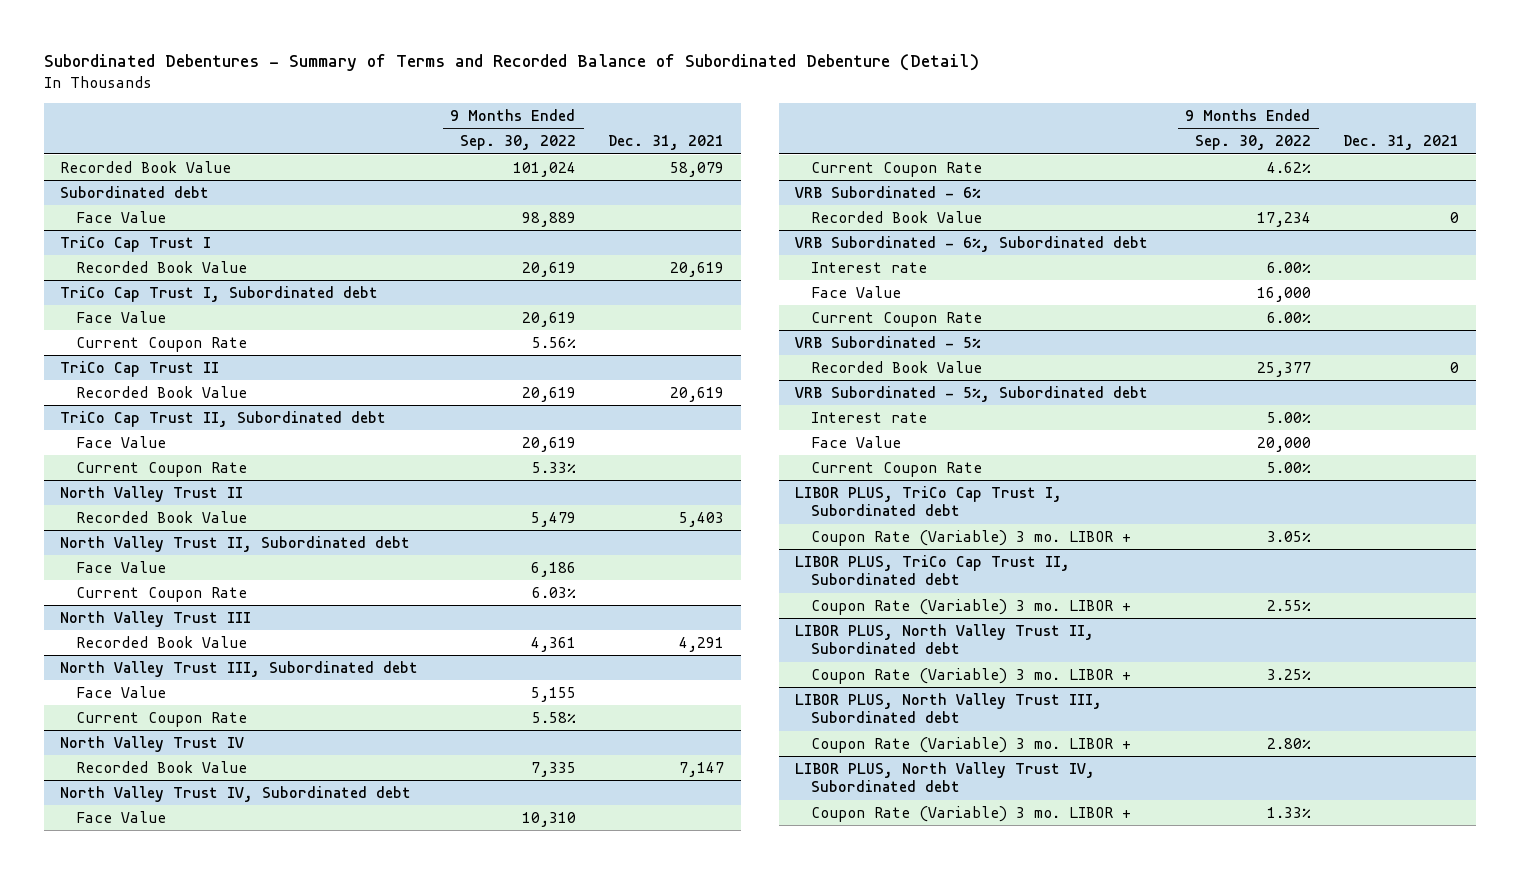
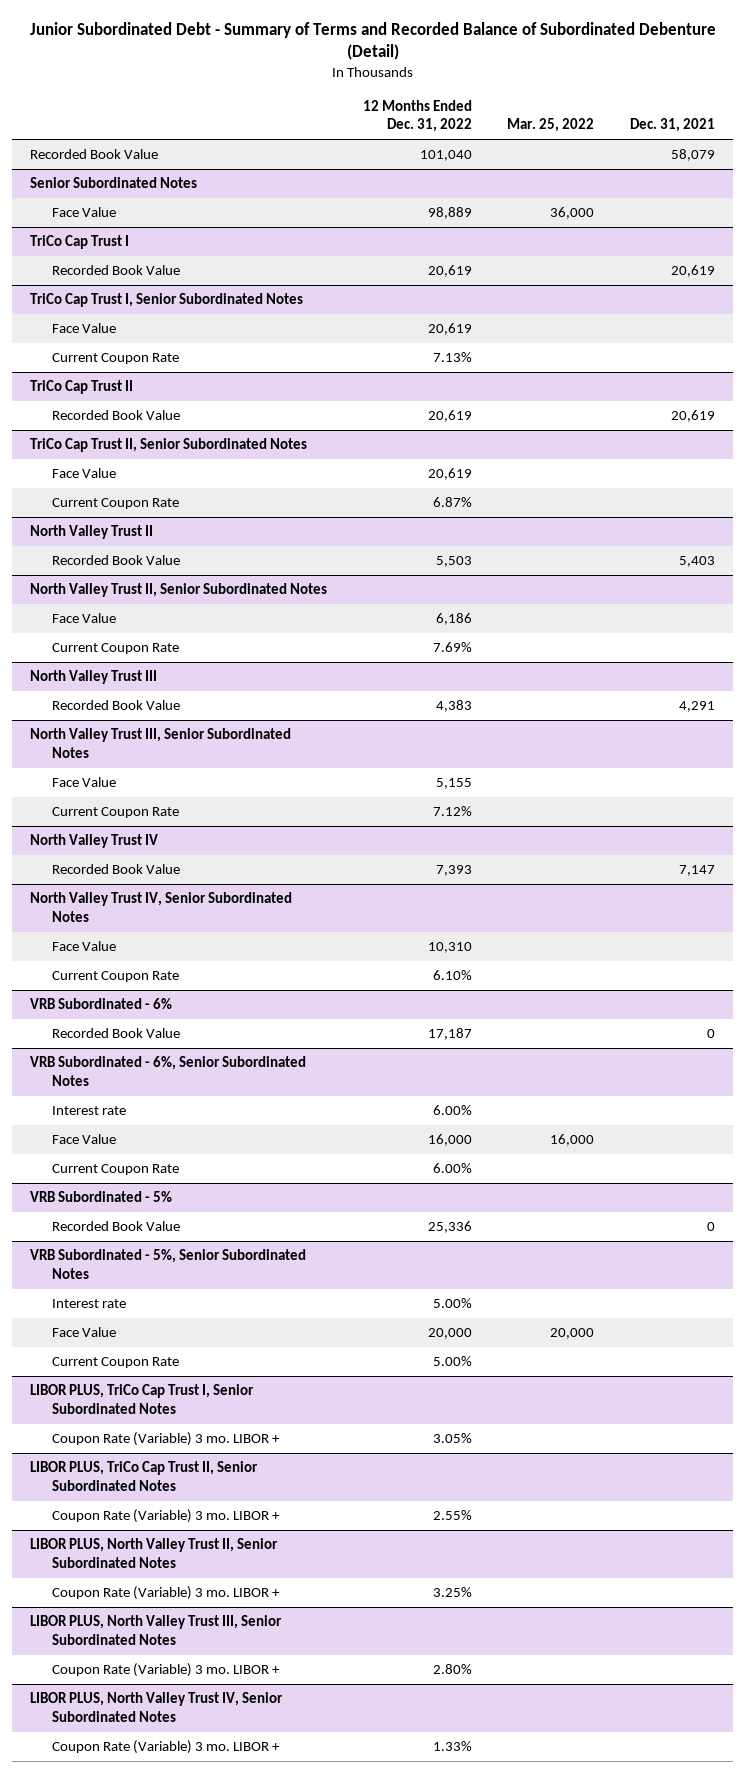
- Subordinated Debentures - Summary of Terms and Recorded Balance of Subordinated Debenture (Detail)
+ Junior Subordinated Debt - Summary of Terms and Recorded Balance of Subordinated Debenture (Detail)
- | 9 Months Ended Sep. 30, 2022 | Dec. 31, 2021
+ | 12 Months Ended Dec. 31, 2022 | Mar. 25, 2022 | Dec. 31, 2021
- Subordinated debt
+ Senior Subordinated Notes
- TriCo Cap Trust I, Subordinated debt
+ TriCo Cap Trust I, Senior Subordinated Notes
- TriCo Cap Trust II, Subordinated debt
+ TriCo Cap Trust II, Senior Subordinated Notes
- North Valley Trust II, Subordinated debt
+ North Valley Trust II, Senior Subordinated Notes
- North Valley Trust III, Subordinated debt
+ North Valley Trust III, Senior Subordinated Notes
- North Valley Trust IV, Subordinated debt
+ North Valley Trust IV, Senior Subordinated Notes
- VRB Subordinated - 6%, Subordinated debt
+ VRB Subordinated - 6%, Senior Subordinated Notes
- VRB Subordinated - 5%, Subordinated debt
+ VRB Subordinated - 5%, Senior Subordinated Notes
- LIBOR PLUS, TriCo Cap Trust I, Subordinated debt
+ LIBOR PLUS, TriCo Cap Trust I, Senior Subordinated Notes
- LIBOR PLUS, TriCo Cap Trust II, Subordinated debt
+ LIBOR PLUS, TriCo Cap Trust II, Senior Subordinated Notes
- LIBOR PLUS, North Valley Trust II, Subordinated debt
+ LIBOR PLUS, North Valley Trust II, Senior Subordinated Notes
- LIBOR PLUS, North Valley Trust III, Subordinated debt
+ LIBOR PLUS, North Valley Trust III, Senior Subordinated Notes
- LIBOR PLUS, North Valley Trust IV, Subordinated debt
+ LIBOR PLUS, North Valley Trust IV, Senior Subordinated Notes

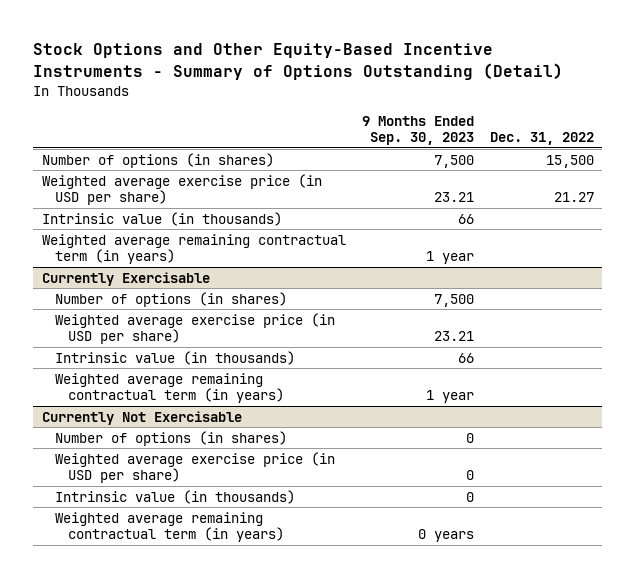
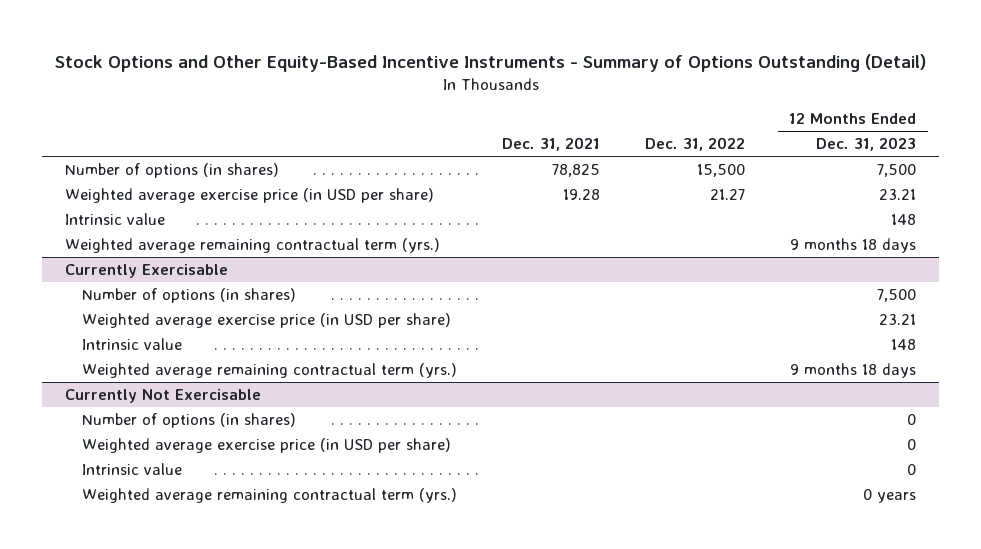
- | 9 Months Ended Sep. 30, 2023 | Dec. 31, 2022
+ | Dec. 31, 2021 | Dec. 31, 2022 | 12 Months Ended Dec. 31, 2023
- Intrinsic value (in thousands) | 66 |
- Weighted average remaining contractual term (in years) | 1 year |
+ Intrinsic value | | | 148
+ Weighted average remaining contractual term (yrs.) | | | 9 months 18 days
@ Currently Exercisable
- Intrinsic value (in thousands) | 66 |
- Weighted average remaining contractual term (in years) | 1 year |
+ Intrinsic value | | | 148
+ Weighted average remaining contractual term (yrs.) | | | 9 months 18 days
@ Currently Not Exercisable
- Intrinsic value (in thousands) | 0 |
- Weighted average remaining contractual term (in years) | 0 years |
+ Intrinsic value | | | 0
+ Weighted average remaining contractual term (yrs.) | | | 0 years

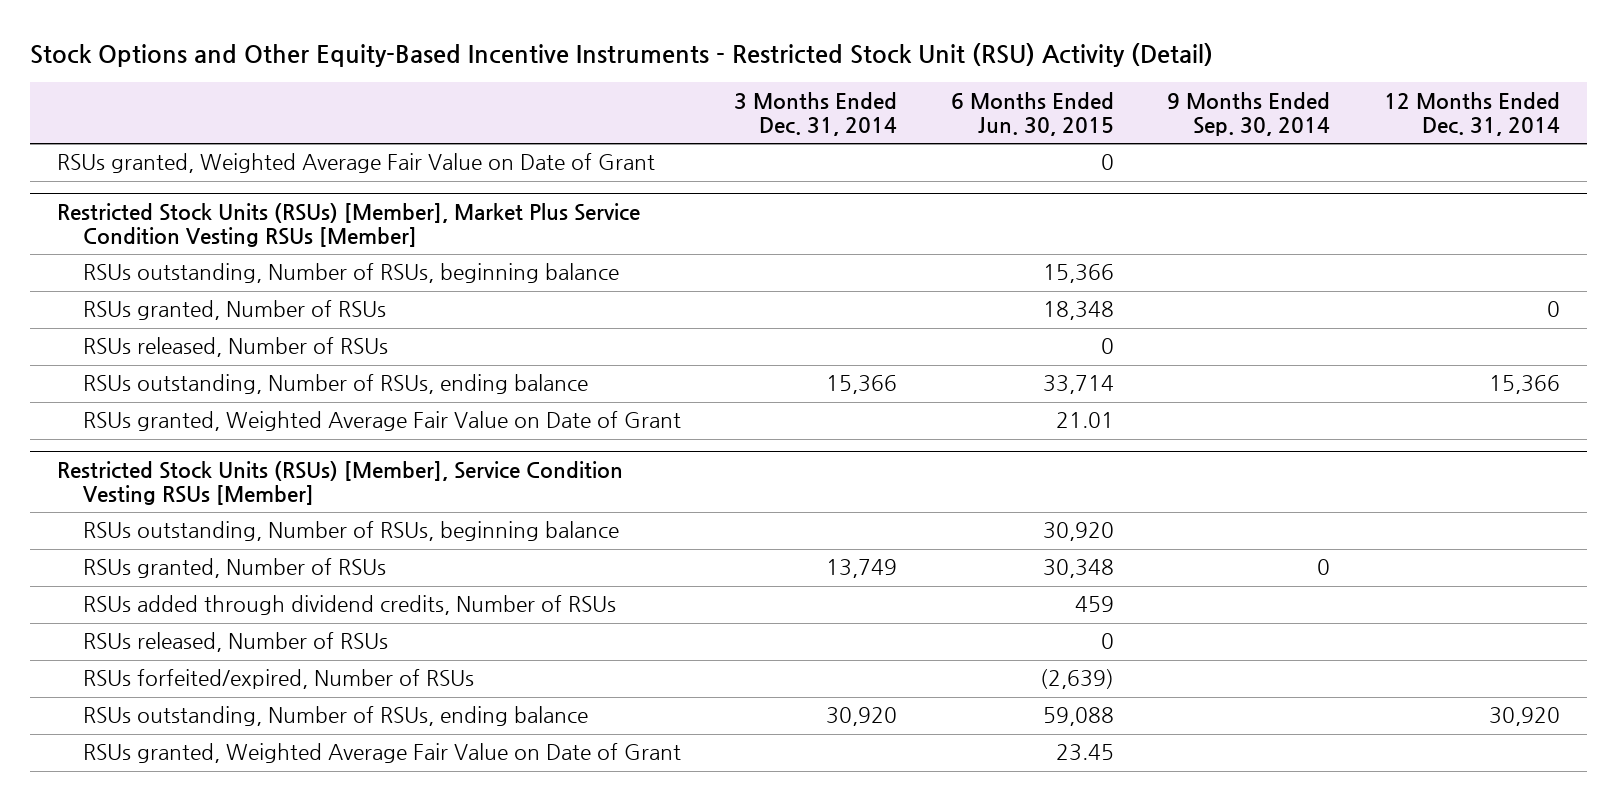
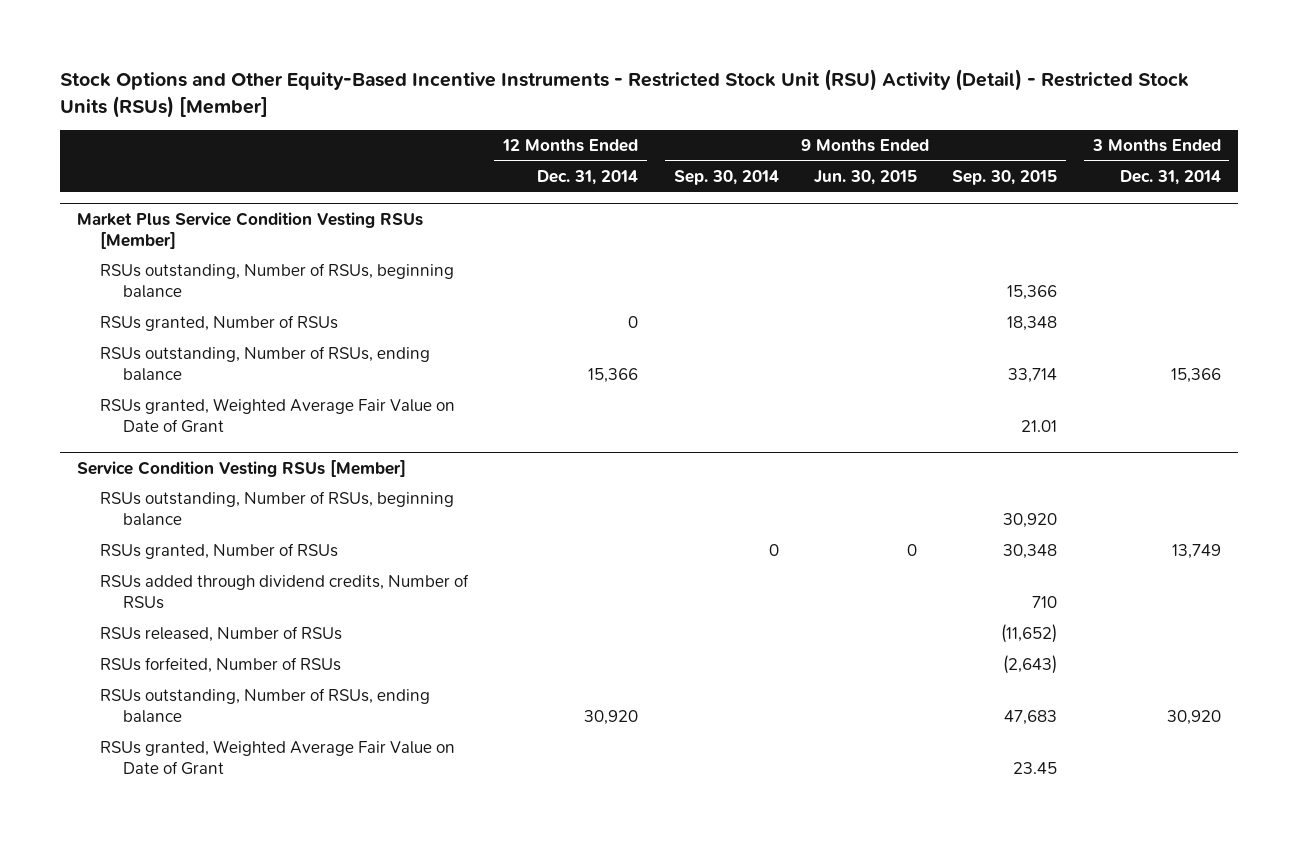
- Stock Options and Other Equity-Based Incentive Instruments - Restricted Stock Unit (RSU) Activity (Detail)
+ Stock Options and Other Equity-Based Incentive Instruments - Restricted Stock Unit (RSU) Activity (Detail) - Restricted Stock Units (RSUs) [Member]
- | 3 Months Ended Dec. 31, 2014 | 6 Months Ended Jun. 30, 2015 | 9 Months Ended Sep. 30, 2014 | 12 Months Ended Dec. 31, 2014
+ | 12 Months Ended Dec. 31, 2014 | 9 Months Ended Sep. 30, 2014 | 9 Months Ended Jun. 30, 2015 | 9 Months Ended Sep. 30, 2015 | 3 Months Ended Dec. 31, 2014
- RSUs granted, Weighted Average Fair Value on Date of Grant | | 0 | |
- Restricted Stock Units (RSUs) [Member], Market Plus Service Condition Vesting RSUs [Member]
+ Market Plus Service Condition Vesting RSUs [Member]
- RSUs released, Number of RSUs | | 0 | |
- Restricted Stock Units (RSUs) [Member], Service Condition Vesting RSUs [Member]
+ Service Condition Vesting RSUs [Member]
- RSUs forfeited/expired, Number of RSUs | | (2,639) | |
+ RSUs forfeited, Number of RSUs | | | | (2,643) |

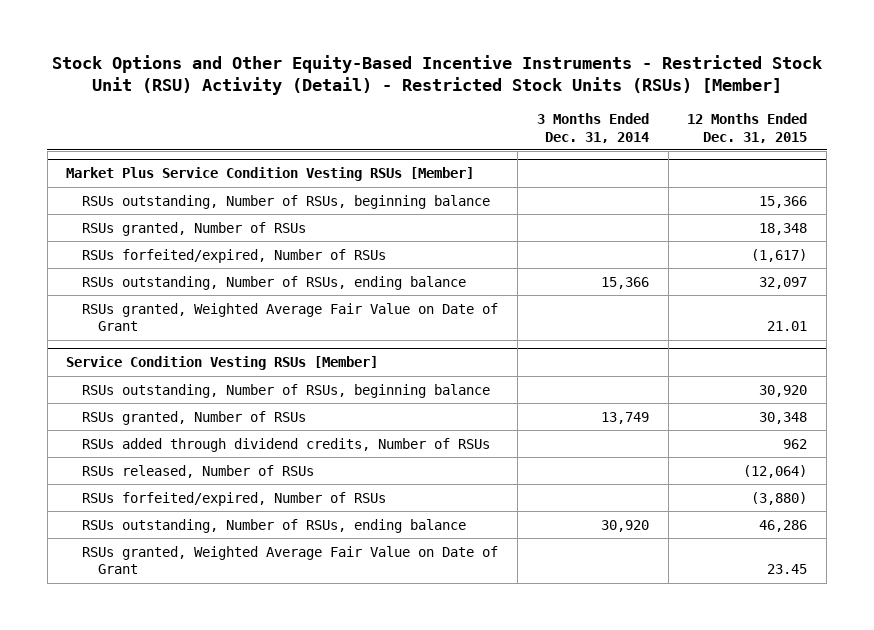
- | 12 Months Ended Dec. 31, 2014 | 9 Months Ended Sep. 30, 2014 | 9 Months Ended Jun. 30, 2015 | 9 Months Ended Sep. 30, 2015 | 3 Months Ended Dec. 31, 2014
+ | 3 Months Ended Dec. 31, 2014 | 12 Months Ended Dec. 31, 2015
@ Market Plus Service Condition Vesting RSUs [Member]
+ RSUs forfeited/expired, Number of RSUs | | (1,617)
@ Service Condition Vesting RSUs [Member]
- RSUs forfeited, Number of RSUs | | | | (2,643) |
+ RSUs forfeited/expired, Number of RSUs | | (3,880)

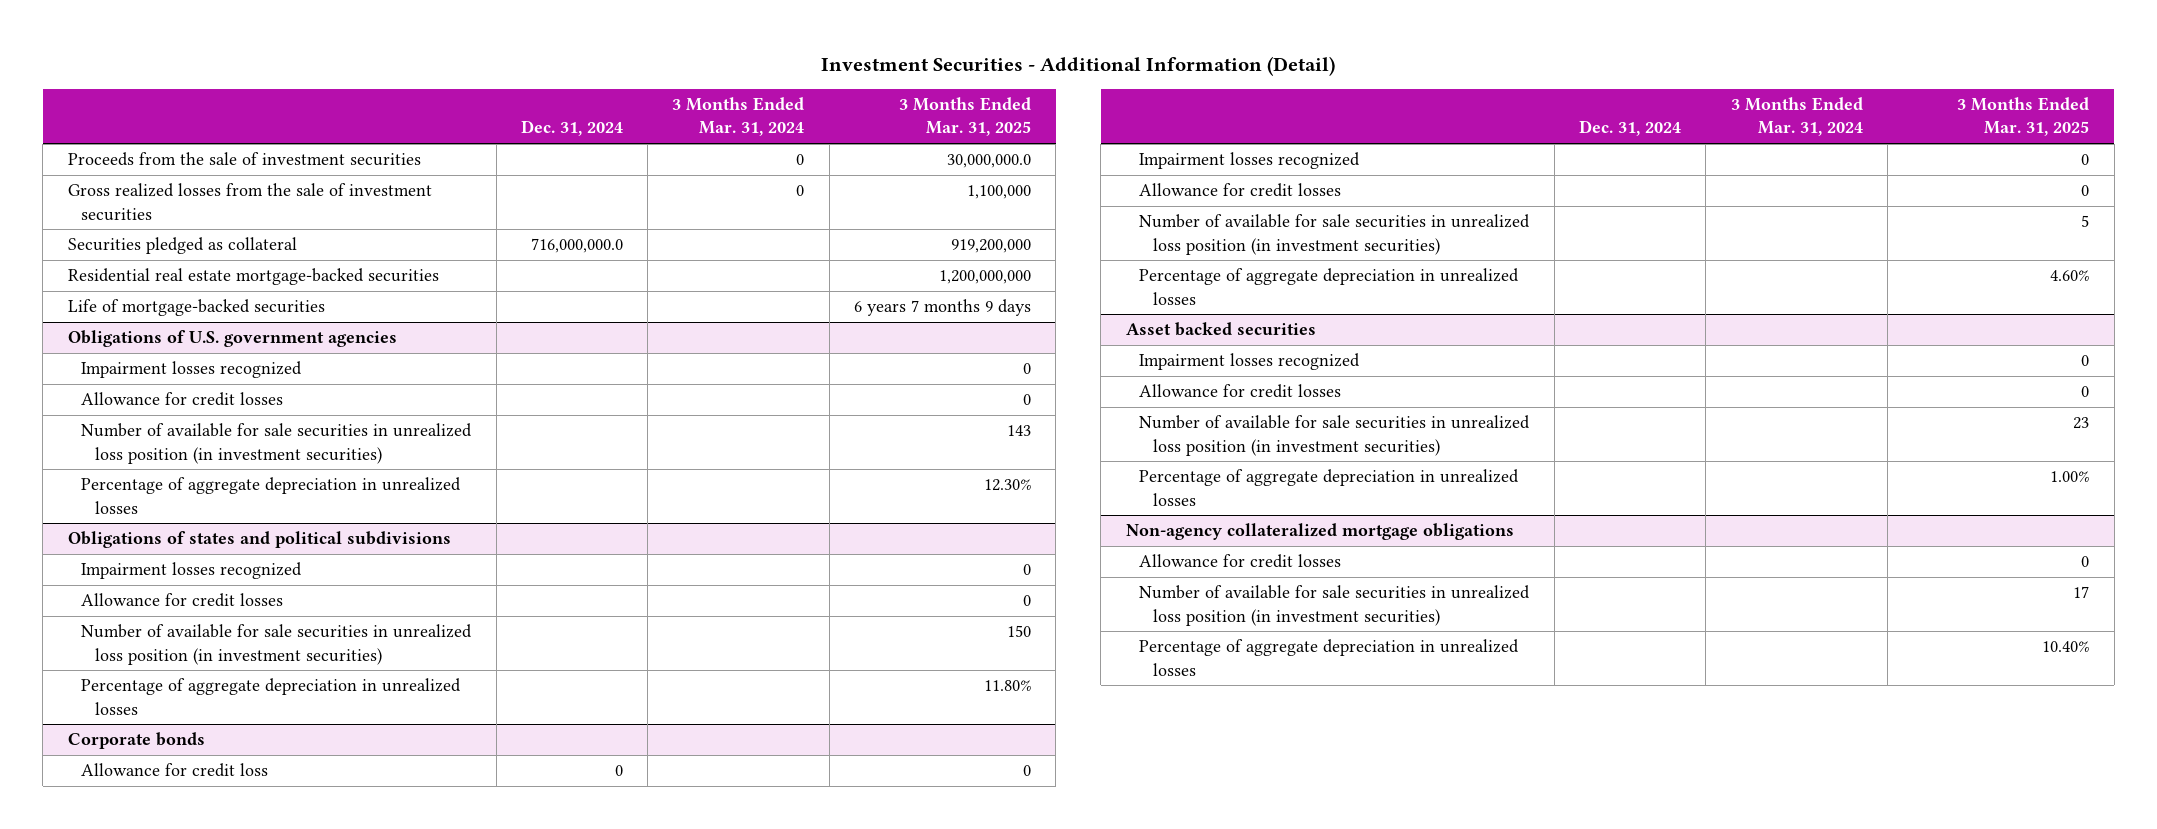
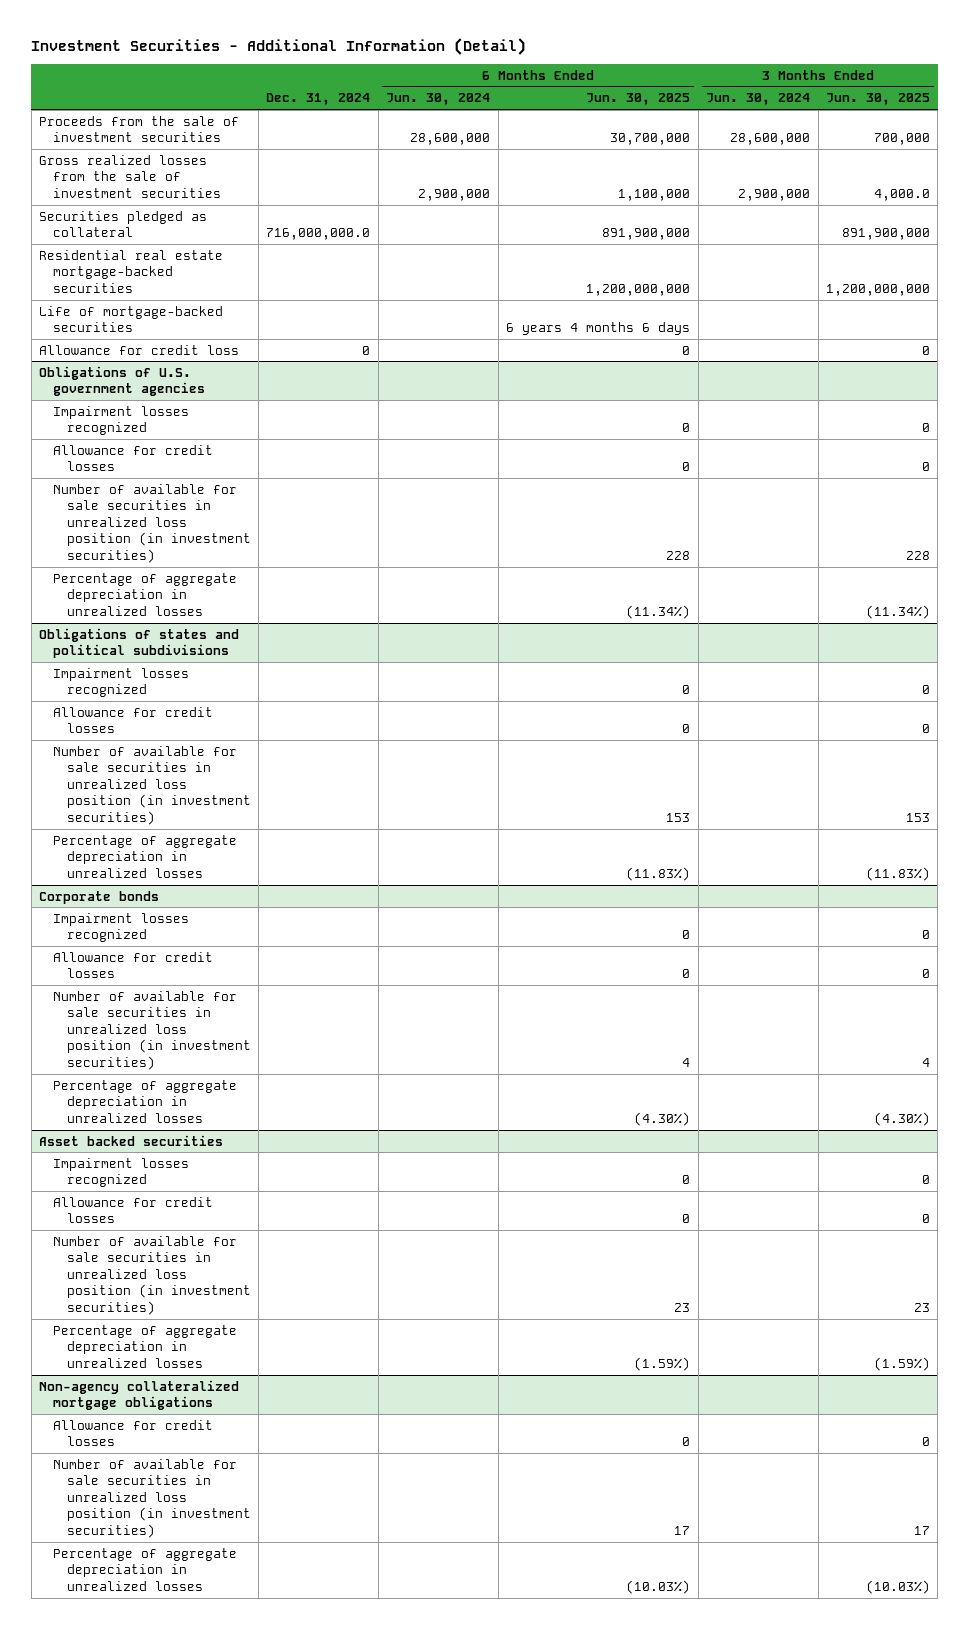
- | Dec. 31, 2024 | 3 Months Ended Mar. 31, 2024 | 3 Months Ended Mar. 31, 2025
+ | Dec. 31, 2024 | 6 Months Ended Jun. 30, 2024 | 6 Months Ended Jun. 30, 2025 | 3 Months Ended Jun. 30, 2024 | 3 Months Ended Jun. 30, 2025
+ Allowance for credit loss | 0 | | 0 | | 0
@ Corporate bonds
- Allowance for credit loss | 0 | | 0

